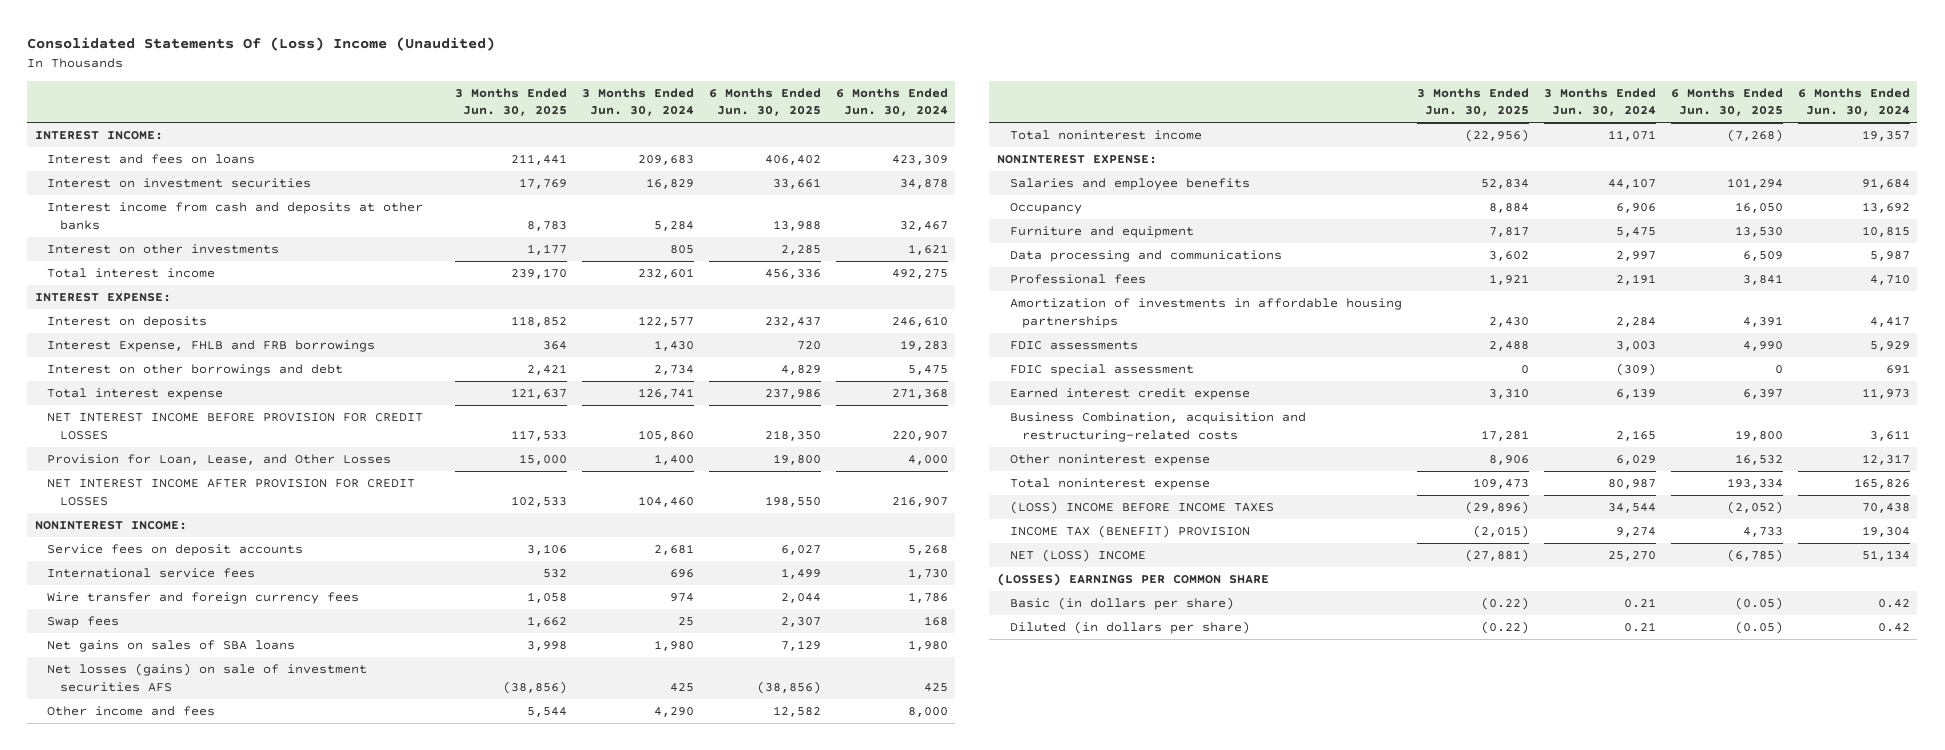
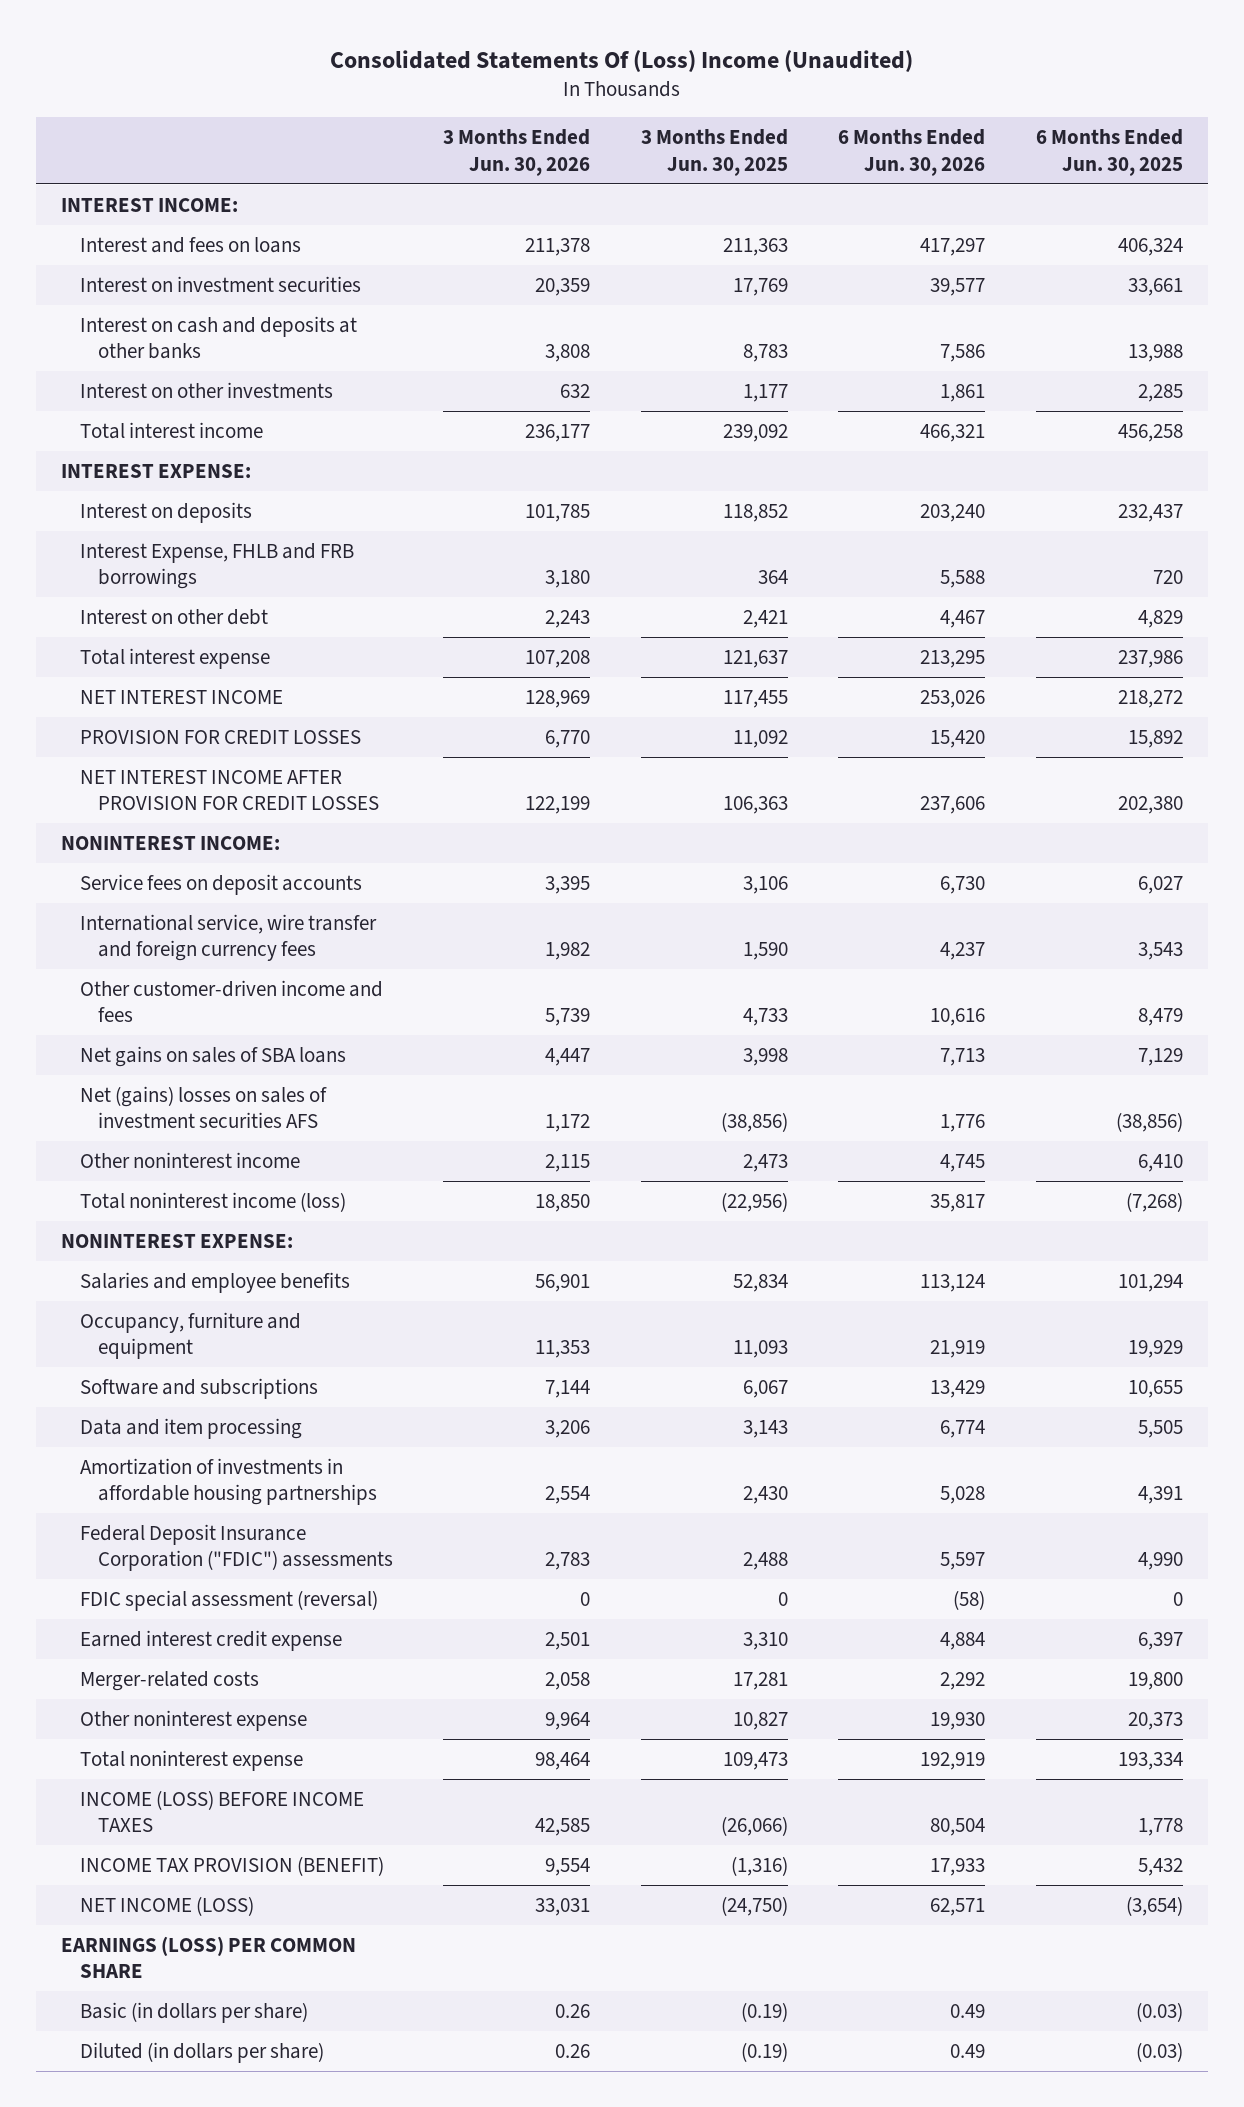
- | 3 Months Ended Jun. 30, 2025 | 3 Months Ended Jun. 30, 2024 | 6 Months Ended Jun. 30, 2025 | 6 Months Ended Jun. 30, 2024
+ | 3 Months Ended Jun. 30, 2026 | 3 Months Ended Jun. 30, 2025 | 6 Months Ended Jun. 30, 2026 | 6 Months Ended Jun. 30, 2025
- Interest and fees on loans | 211,441 | 209,683 | 406,402 | 423,309
+ Interest and fees on loans | 211,378 | 211,363 | 417,297 | 406,324
- Interest income from cash and deposits at other banks | 8,783 | 5,284 | 13,988 | 32,467
+ Interest on cash and deposits at other banks | 3,808 | 8,783 | 7,586 | 13,988
- Total interest income | 239,170 | 232,601 | 456,336 | 492,275
+ Total interest income | 236,177 | 239,092 | 466,321 | 456,258
- Interest on other borrowings and debt | 2,421 | 2,734 | 4,829 | 5,475
+ Interest on other debt | 2,243 | 2,421 | 4,467 | 4,829
- NET INTEREST INCOME BEFORE PROVISION FOR CREDIT LOSSES | 117,533 | 105,860 | 218,350 | 220,907
- Provision for Loan, Lease, and Other Losses | 15,000 | 1,400 | 19,800 | 4,000
- NET INTEREST INCOME AFTER PROVISION FOR CREDIT LOSSES | 102,533 | 104,460 | 198,550 | 216,907
+ NET INTEREST INCOME | 128,969 | 117,455 | 253,026 | 218,272
+ PROVISION FOR CREDIT LOSSES | 6,770 | 11,092 | 15,420 | 15,892
+ NET INTEREST INCOME AFTER PROVISION FOR CREDIT LOSSES | 122,199 | 106,363 | 237,606 | 202,380
- International service fees | 532 | 696 | 1,499 | 1,730
- Wire transfer and foreign currency fees | 1,058 | 974 | 2,044 | 1,786
- Swap fees | 1,662 | 25 | 2,307 | 168
+ International service, wire transfer and foreign currency fees | 1,982 | 1,590 | 4,237 | 3,543
+ Other customer-driven income and fees | 5,739 | 4,733 | 10,616 | 8,479
- Net losses (gains) on sale of investment securities AFS | (38,856) | 425 | (38,856) | 425
- Other income and fees | 5,544 | 4,290 | 12,582 | 8,000
- Total noninterest income | (22,956) | 11,071 | (7,268) | 19,357
+ Net (gains) losses on sales of investment securities AFS | 1,172 | (38,856) | 1,776 | (38,856)
+ Other noninterest income | 2,115 | 2,473 | 4,745 | 6,410
+ Total noninterest income (loss) | 18,850 | (22,956) | 35,817 | (7,268)
- Occupancy | 8,884 | 6,906 | 16,050 | 13,692
- Furniture and equipment | 7,817 | 5,475 | 13,530 | 10,815
- Data processing and communications | 3,602 | 2,997 | 6,509 | 5,987
- Professional fees | 1,921 | 2,191 | 3,841 | 4,710
+ Occupancy, furniture and equipment | 11,353 | 11,093 | 21,919 | 19,929
+ Software and subscriptions | 7,144 | 6,067 | 13,429 | 10,655
+ Data and item processing | 3,206 | 3,143 | 6,774 | 5,505
- FDIC assessments | 2,488 | 3,003 | 4,990 | 5,929
- FDIC special assessment | 0 | (309) | 0 | 691
+ Federal Deposit Insurance Corporation ("FDIC") assessments | 2,783 | 2,488 | 5,597 | 4,990
+ FDIC special assessment (reversal) | 0 | 0 | (58) | 0
- Business Combination, acquisition and restructuring-related costs | 17,281 | 2,165 | 19,800 | 3,611
- Other noninterest expense | 8,906 | 6,029 | 16,532 | 12,317
+ Merger-related costs | 2,058 | 17,281 | 2,292 | 19,800
+ Other noninterest expense | 9,964 | 10,827 | 19,930 | 20,373
- (LOSS) INCOME BEFORE INCOME TAXES | (29,896) | 34,544 | (2,052) | 70,438
- INCOME TAX (BENEFIT) PROVISION | (2,015) | 9,274 | 4,733 | 19,304
- NET (LOSS) INCOME | (27,881) | 25,270 | (6,785) | 51,134
- (LOSSES) EARNINGS PER COMMON SHARE
- Basic (in dollars per share) | (0.22) | 0.21 | (0.05) | 0.42
- Diluted (in dollars per share) | (0.22) | 0.21 | (0.05) | 0.42
+ INCOME (LOSS) BEFORE INCOME TAXES | 42,585 | (26,066) | 80,504 | 1,778
+ INCOME TAX PROVISION (BENEFIT) | 9,554 | (1,316) | 17,933 | 5,432
+ NET INCOME (LOSS) | 33,031 | (24,750) | 62,571 | (3,654)
+ EARNINGS (LOSS) PER COMMON SHARE
+ Basic (in dollars per share) | 0.26 | (0.19) | 0.49 | (0.03)
+ Diluted (in dollars per share) | 0.26 | (0.19) | 0.49 | (0.03)

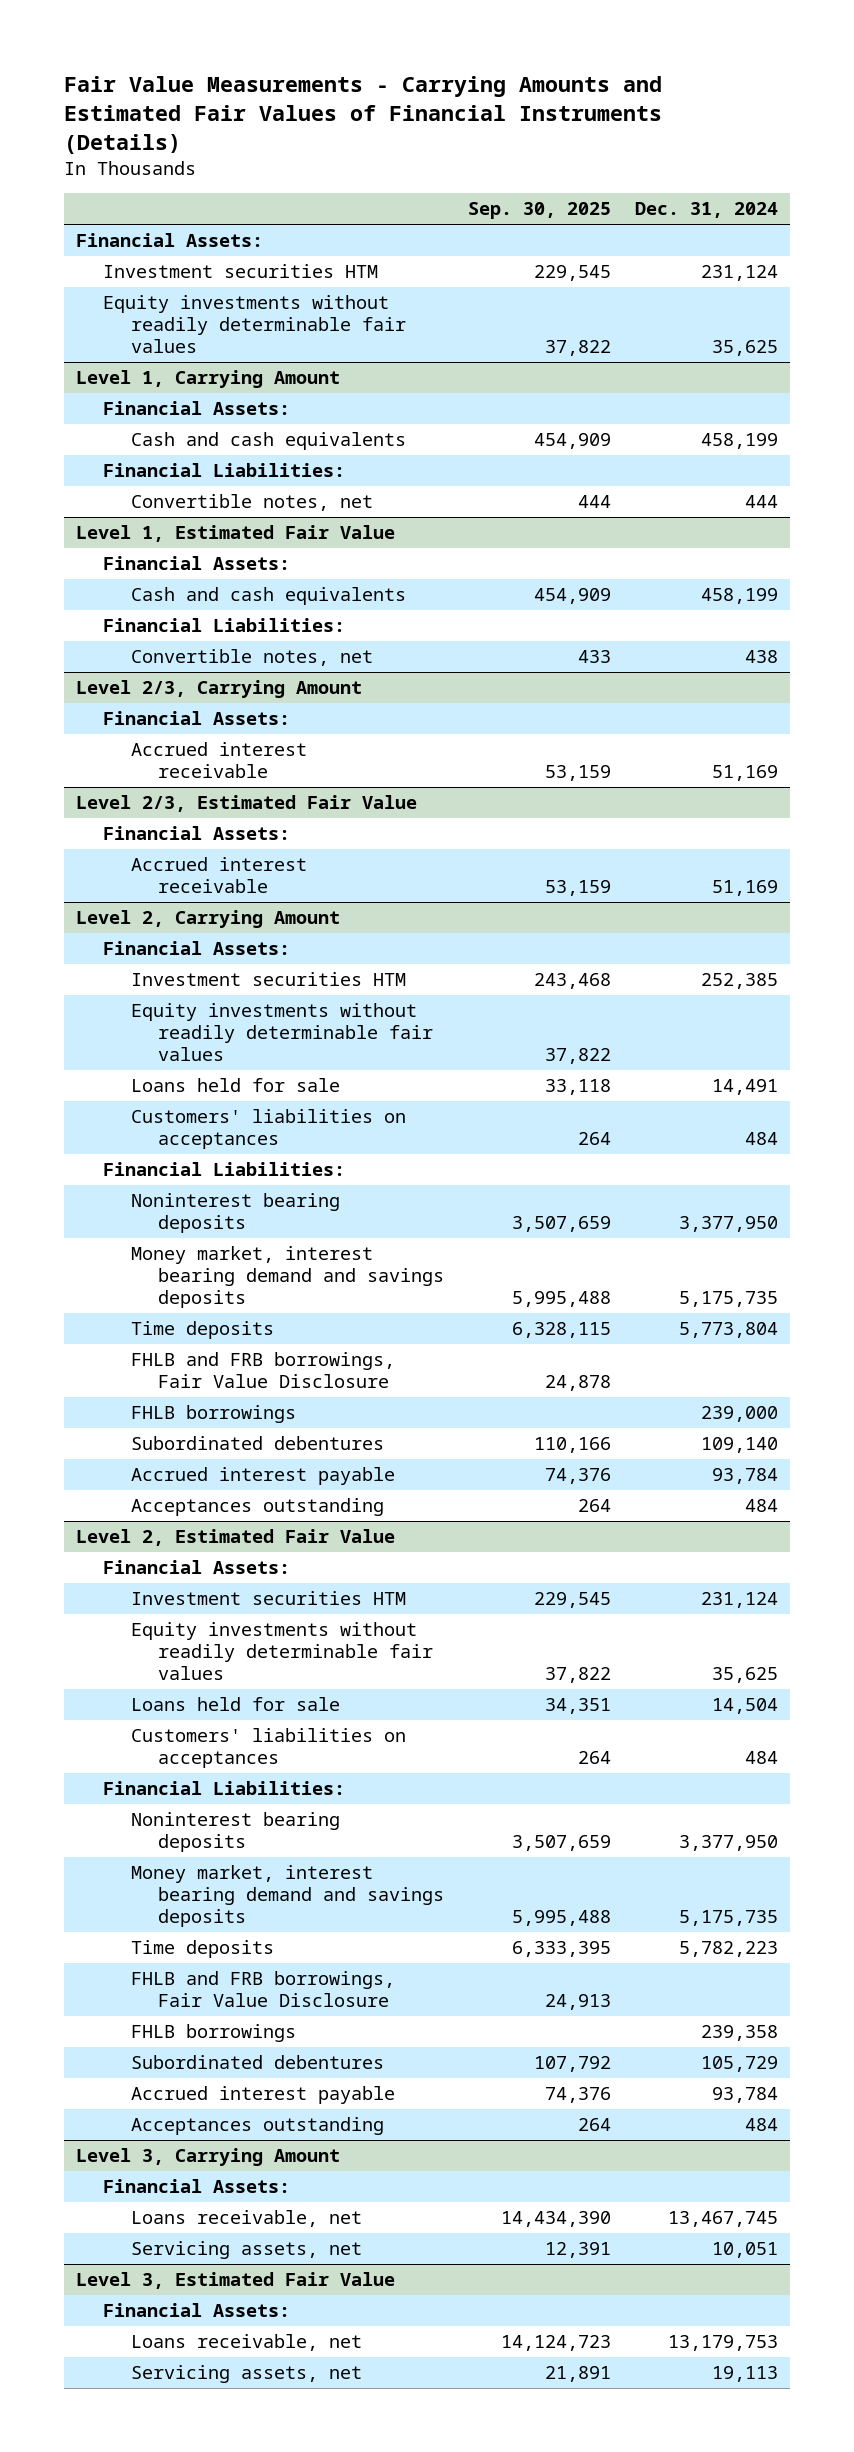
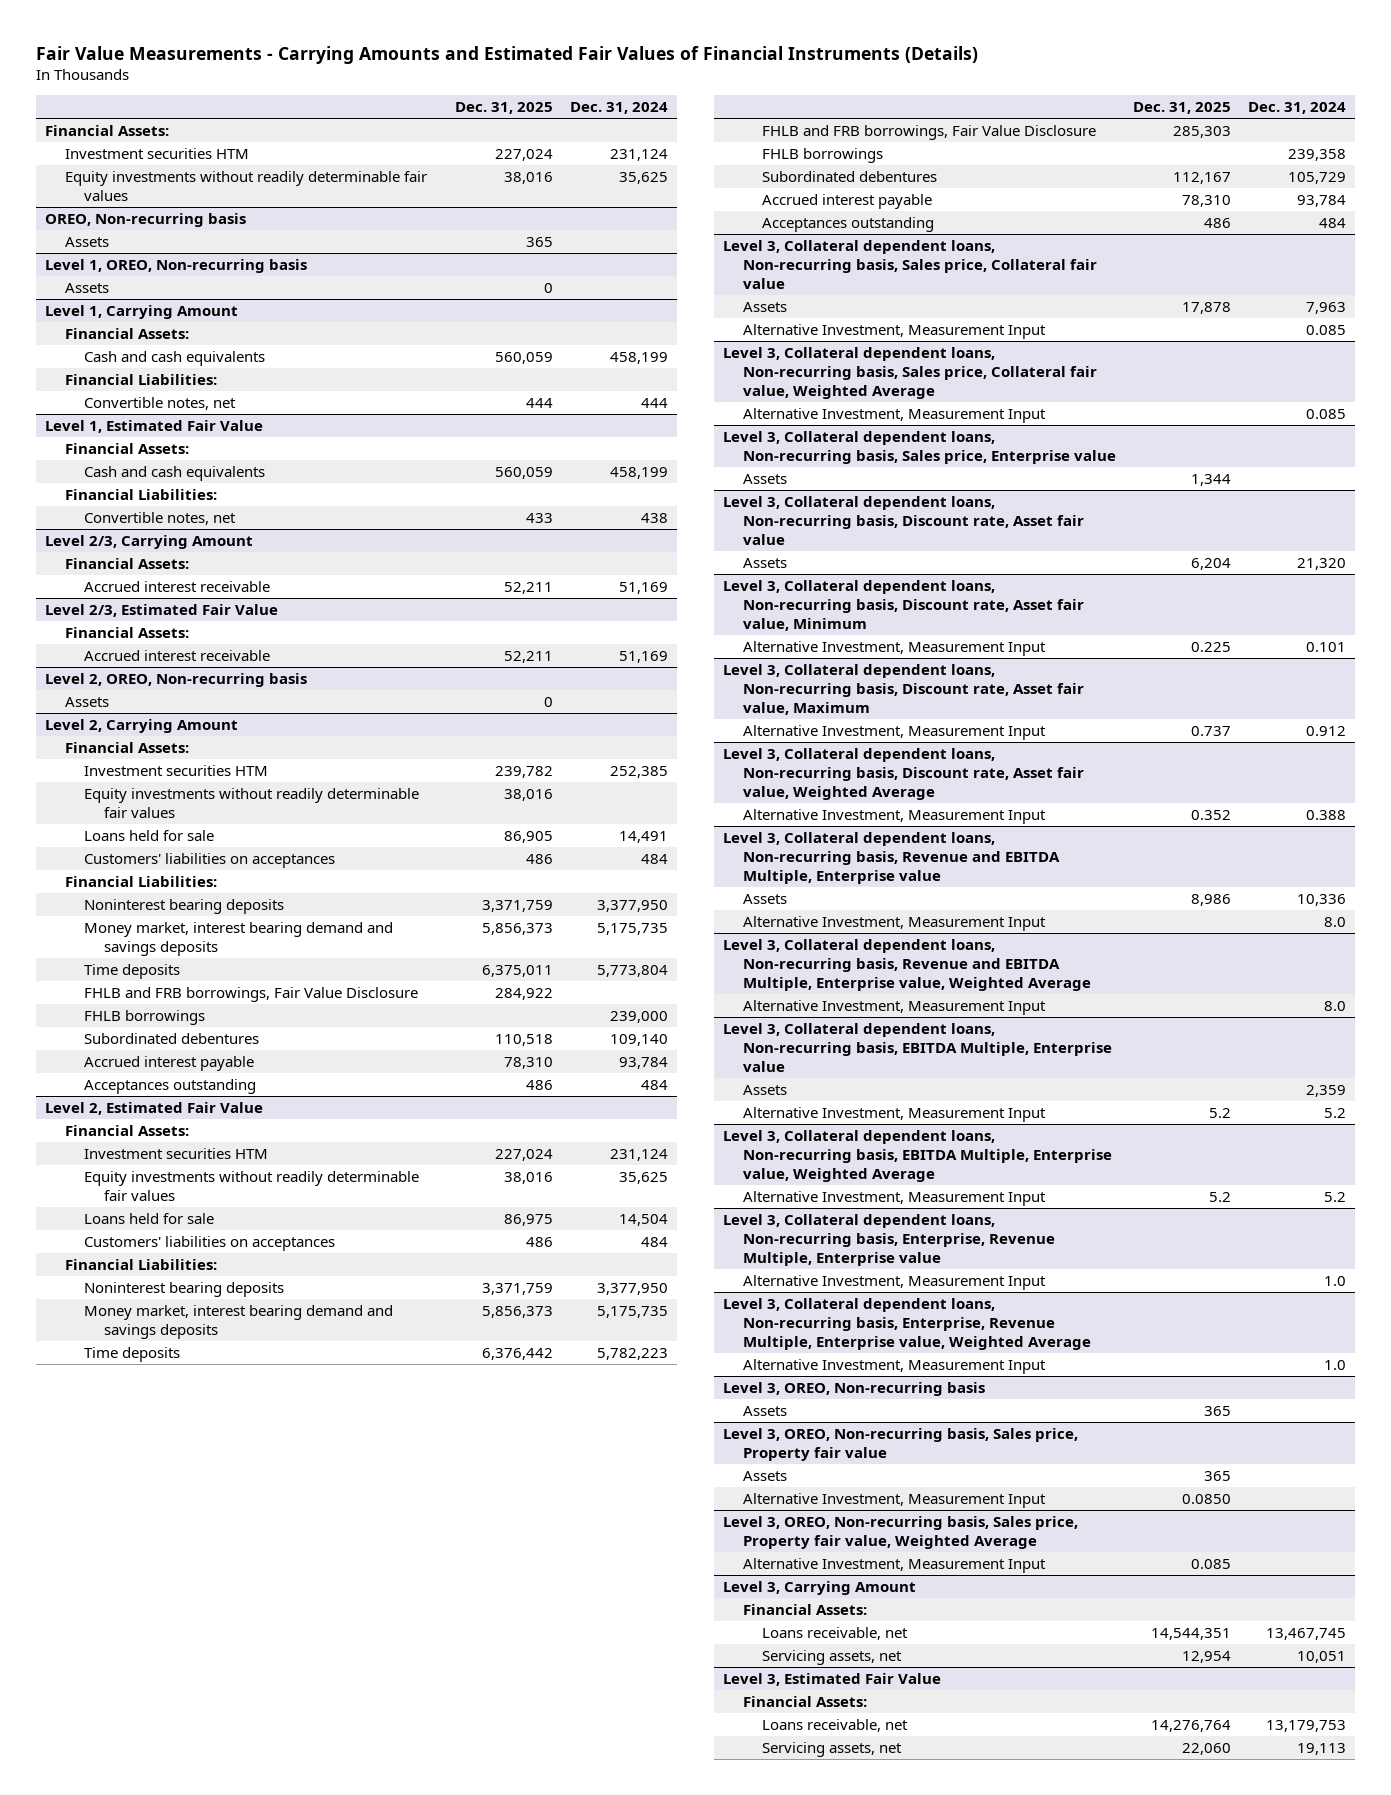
- | Sep. 30, 2025 | Dec. 31, 2024
+ | Dec. 31, 2025 | Dec. 31, 2024
+ OREO, Non-recurring basis
+ Assets | 365 |
+ Level 1, OREO, Non-recurring basis
+ Assets | 0 |
+ Level 2, OREO, Non-recurring basis
+ Assets | 0 |
+ Level 3, Collateral dependent loans, Non-recurring basis, Sales price, Collateral fair value
+ Assets | 17,878 | 7,963
+ Alternative Investment, Measurement Input | | 0.085
+ Level 3, Collateral dependent loans, Non-recurring basis, Sales price, Collateral fair value, Weighted Average
+ Alternative Investment, Measurement Input | | 0.085
+ Level 3, Collateral dependent loans, Non-recurring basis, Sales price, Enterprise value
+ Assets | 1,344 |
+ Level 3, Collateral dependent loans, Non-recurring basis, Discount rate, Asset fair value
+ Assets | 6,204 | 21,320
+ Level 3, Collateral dependent loans, Non-recurring basis, Discount rate, Asset fair value, Minimum
+ Alternative Investment, Measurement Input | 0.225 | 0.101
+ Level 3, Collateral dependent loans, Non-recurring basis, Discount rate, Asset fair value, Maximum
+ Alternative Investment, Measurement Input | 0.737 | 0.912
+ Level 3, Collateral dependent loans, Non-recurring basis, Discount rate, Asset fair value, Weighted Average
+ Alternative Investment, Measurement Input | 0.352 | 0.388
+ Level 3, Collateral dependent loans, Non-recurring basis, Revenue and EBITDA Multiple, Enterprise value
+ Assets | 8,986 | 10,336
+ Alternative Investment, Measurement Input | | 8.0
+ Level 3, Collateral dependent loans, Non-recurring basis, Revenue and EBITDA Multiple, Enterprise value, Weighted Average
+ Alternative Investment, Measurement Input | | 8.0
+ Level 3, Collateral dependent loans, Non-recurring basis, EBITDA Multiple, Enterprise value
+ Assets | | 2,359
+ Alternative Investment, Measurement Input | 5.2 | 5.2
+ Level 3, Collateral dependent loans, Non-recurring basis, EBITDA Multiple, Enterprise value, Weighted Average
+ Alternative Investment, Measurement Input | 5.2 | 5.2
+ Level 3, Collateral dependent loans, Non-recurring basis, Enterprise, Revenue Multiple, Enterprise value
+ Alternative Investment, Measurement Input | | 1.0
+ Level 3, Collateral dependent loans, Non-recurring basis, Enterprise, Revenue Multiple, Enterprise value, Weighted Average
+ Alternative Investment, Measurement Input | | 1.0
+ Level 3, OREO, Non-recurring basis
+ Assets | 365 |
+ Level 3, OREO, Non-recurring basis, Sales price, Property fair value
+ Assets | 365 |
+ Alternative Investment, Measurement Input | 0.0850 |
+ Level 3, OREO, Non-recurring basis, Sales price, Property fair value, Weighted Average
+ Alternative Investment, Measurement Input | 0.085 |

